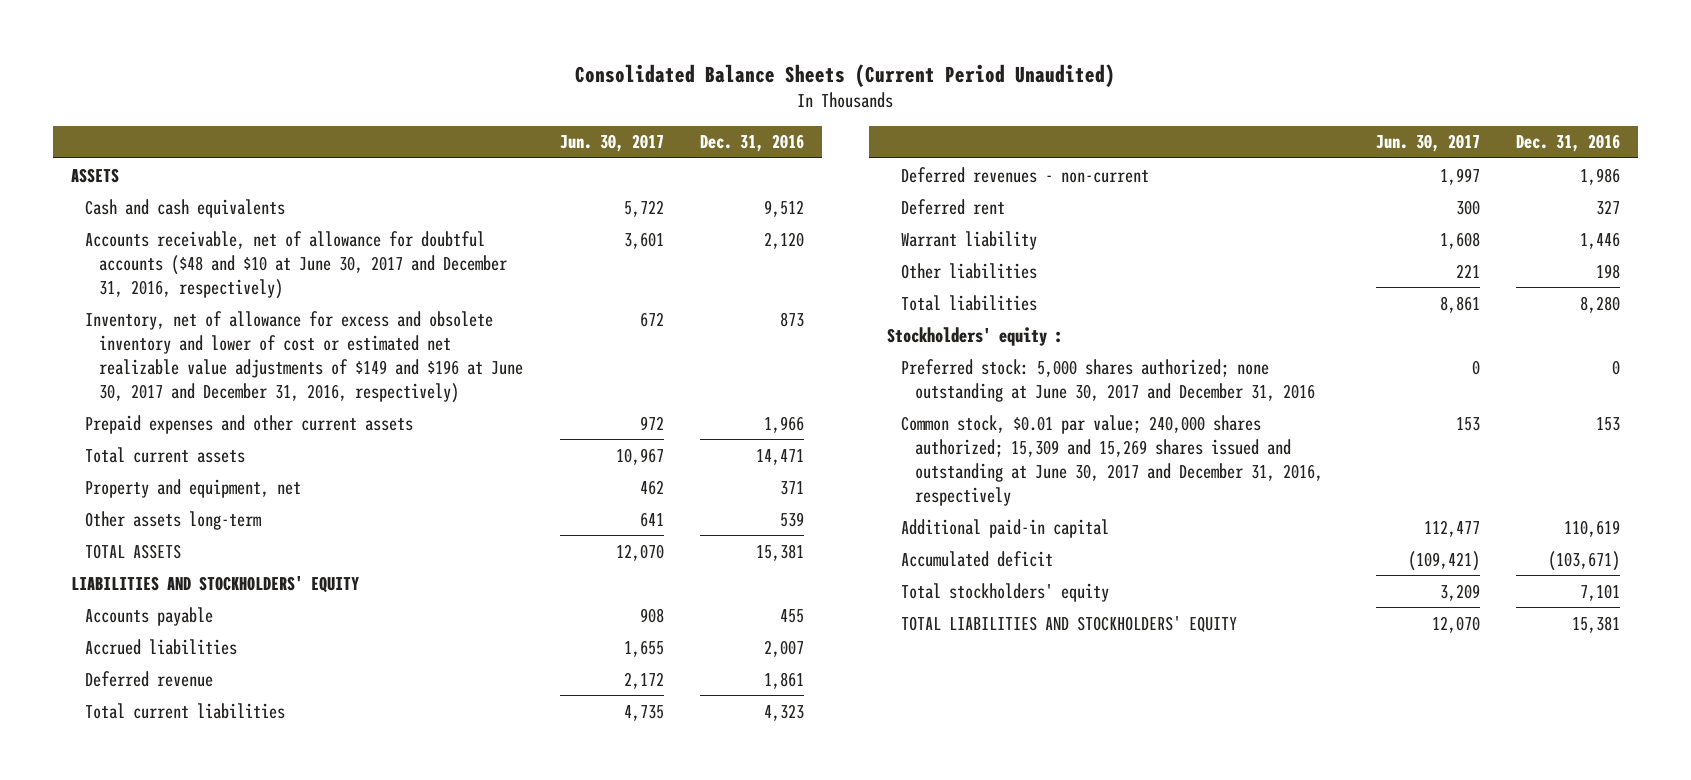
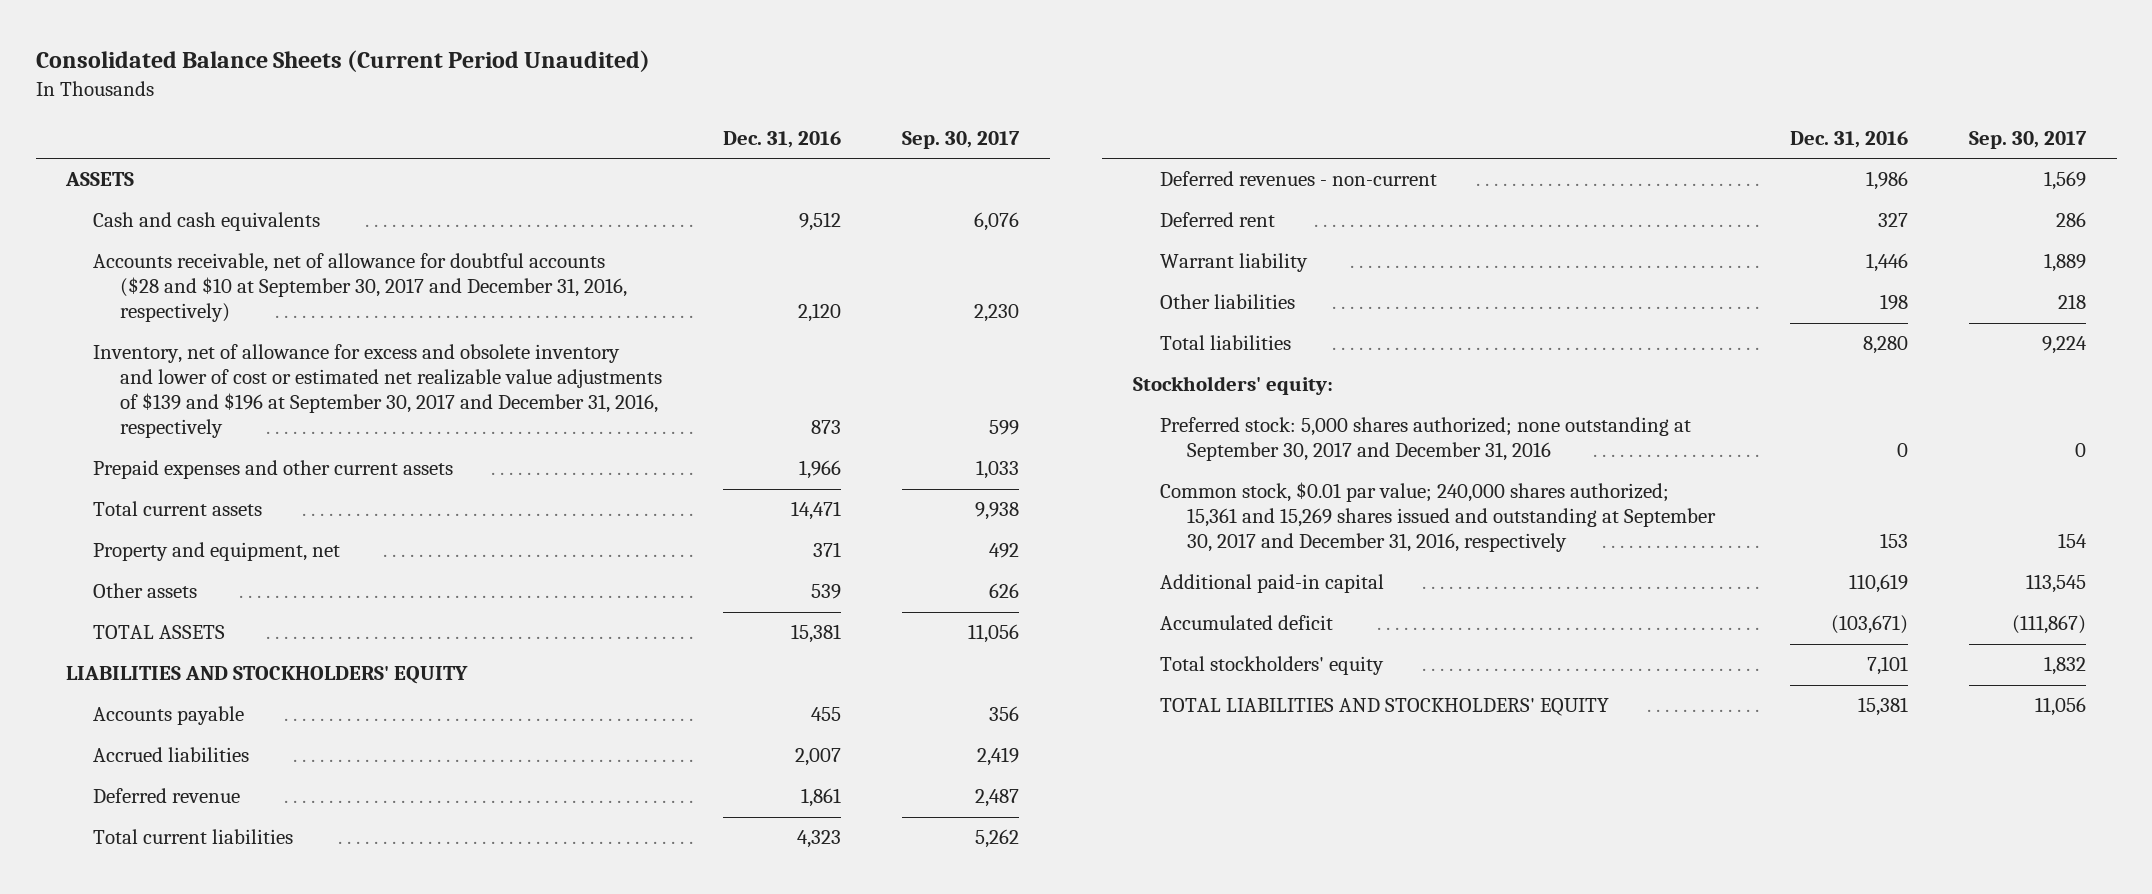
- | Jun. 30, 2017 | Dec. 31, 2016
+ | Dec. 31, 2016 | Sep. 30, 2017
- Accounts receivable, net of allowance for doubtful accounts ($48 and $10 at June 30, 2017 and December 31, 2016, respectively) | 3,601 | 2,120
- Inventory, net of allowance for excess and obsolete inventory and lower of cost or estimated net realizable value adjustments of $149 and $196 at June 30, 2017 and December 31, 2016, respectively) | 672 | 873
+ Accounts receivable, net of allowance for doubtful accounts ($28 and $10 at September 30, 2017 and December 31, 2016, respectively) | 2,120 | 2,230
+ Inventory, net of allowance for excess and obsolete inventory and lower of cost or estimated net realizable value adjustments of $139 and $196 at September 30, 2017 and December 31, 2016, respectively | 873 | 599
- Other assets long-term | 641 | 539
+ Other assets | 539 | 626
- Stockholders' equity :
- Preferred stock: 5,000 shares authorized; none outstanding at June 30, 2017 and December 31, 2016 | 0 | 0
- Common stock, $0.01 par value; 240,000 shares authorized; 15,309 and 15,269 shares issued and outstanding at June 30, 2017 and December 31, 2016, respectively | 153 | 153
+ Stockholders' equity:
+ Preferred stock: 5,000 shares authorized; none outstanding at September 30, 2017 and December 31, 2016 | 0 | 0
+ Common stock, $0.01 par value; 240,000 shares authorized; 15,361 and 15,269 shares issued and outstanding at September 30, 2017 and December 31, 2016, respectively | 153 | 154

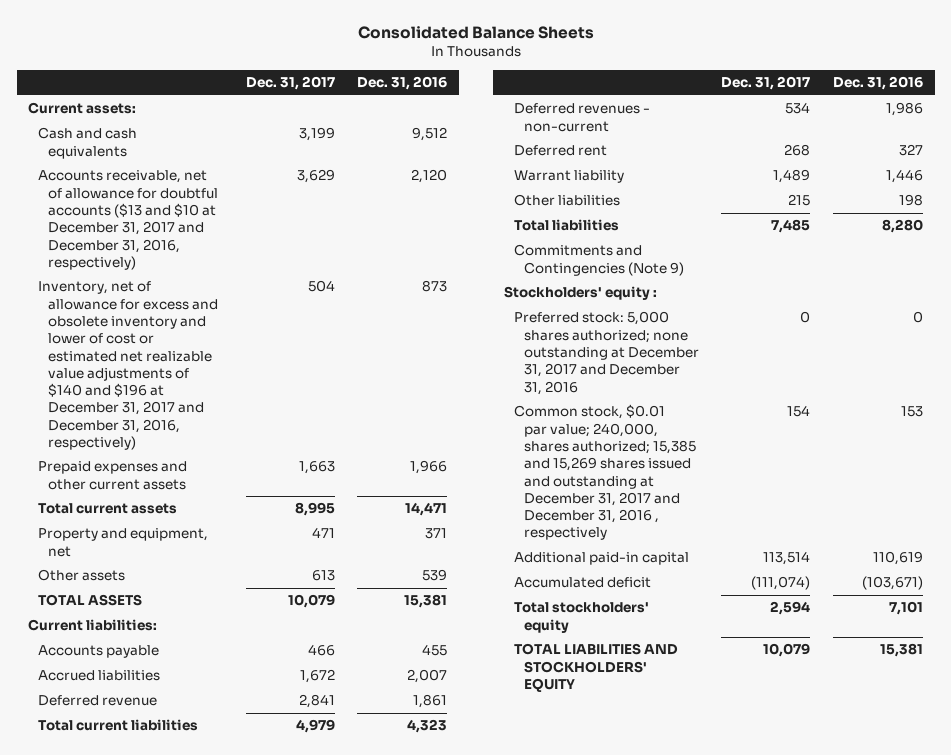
- Consolidated Balance Sheets (Current Period Unaudited)
+ Consolidated Balance Sheets
- | Dec. 31, 2016 | Sep. 30, 2017
+ | Dec. 31, 2017 | Dec. 31, 2016
- ASSETS
+ Current assets:
- Accounts receivable, net of allowance for doubtful accounts ($28 and $10 at September 30, 2017 and December 31, 2016, respectively) | 2,120 | 2,230
- Inventory, net of allowance for excess and obsolete inventory and lower of cost or estimated net realizable value adjustments of $139 and $196 at September 30, 2017 and December 31, 2016, respectively | 873 | 599
+ Accounts receivable, net of allowance for doubtful accounts ($13 and $10 at December 31, 2017 and December 31, 2016, respectively) | 3,629 | 2,120
+ Inventory, net of allowance for excess and obsolete inventory and lower of cost or estimated net realizable value adjustments of $140 and $196 at December 31, 2017 and December 31, 2016, respectively) | 504 | 873
- LIABILITIES AND STOCKHOLDERS' EQUITY
+ Current liabilities:
- Stockholders' equity:
- Preferred stock: 5,000 shares authorized; none outstanding at September 30, 2017 and December 31, 2016 | 0 | 0
- Common stock, $0.01 par value; 240,000 shares authorized; 15,361 and 15,269 shares issued and outstanding at September 30, 2017 and December 31, 2016, respectively | 153 | 154
+ Commitments and Contingencies (Note 9)
+ Stockholders' equity :
+ Preferred stock: 5,000 shares authorized; none outstanding at December 31, 2017 and December 31, 2016 | 0 | 0
+ Common stock, $0.01 par value; 240,000, shares authorized; 15,385 and 15,269 shares issued and outstanding at December 31, 2017 and December 31, 2016 , respectively | 154 | 153

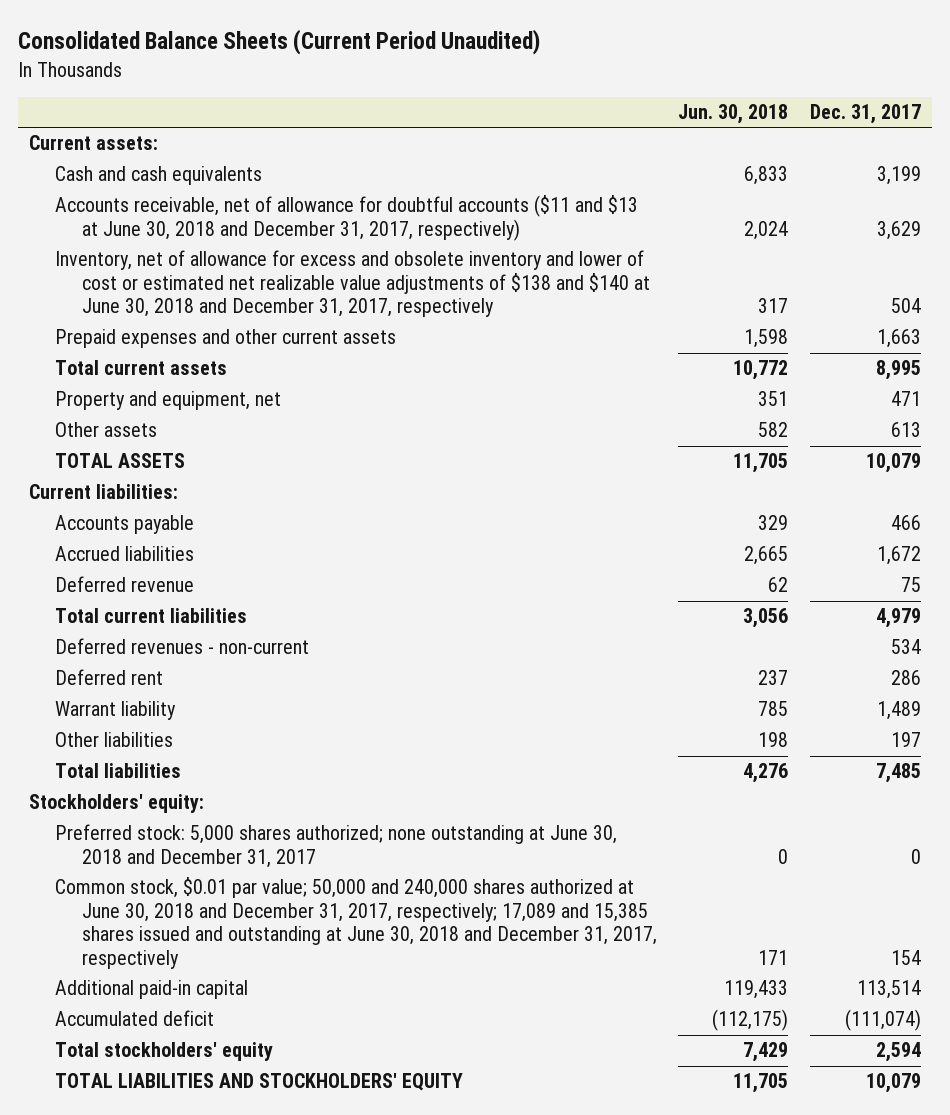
- Consolidated Balance Sheets
+ Consolidated Balance Sheets (Current Period Unaudited)
- | Dec. 31, 2017 | Dec. 31, 2016
+ | Jun. 30, 2018 | Dec. 31, 2017
- Accounts receivable, net of allowance for doubtful accounts ($13 and $10 at December 31, 2017 and December 31, 2016, respectively) | 3,629 | 2,120
- Inventory, net of allowance for excess and obsolete inventory and lower of cost or estimated net realizable value adjustments of $140 and $196 at December 31, 2017 and December 31, 2016, respectively) | 504 | 873
+ Accounts receivable, net of allowance for doubtful accounts ($11 and $13 at June 30, 2018 and December 31, 2017, respectively) | 2,024 | 3,629
+ Inventory, net of allowance for excess and obsolete inventory and lower of cost or estimated net realizable value adjustments of $138 and $140 at June 30, 2018 and December 31, 2017, respectively | 317 | 504
- Deferred revenue | 2,841 | 1,861
+ Deferred revenue | 62 | 75
- Deferred rent | 268 | 327
+ Deferred rent | 237 | 286
- Other liabilities | 215 | 198
+ Other liabilities | 198 | 197
- Commitments and Contingencies (Note 9)
- Stockholders' equity :
- Preferred stock: 5,000 shares authorized; none outstanding at December 31, 2017 and December 31, 2016 | 0 | 0
- Common stock, $0.01 par value; 240,000, shares authorized; 15,385 and 15,269 shares issued and outstanding at December 31, 2017 and December 31, 2016 , respectively | 154 | 153
+ Stockholders' equity:
+ Preferred stock: 5,000 shares authorized; none outstanding at June 30, 2018 and December 31, 2017 | 0 | 0
+ Common stock, $0.01 par value; 50,000 and 240,000 shares authorized at June 30, 2018 and December 31, 2017, respectively; 17,089 and 15,385 shares issued and outstanding at June 30, 2018 and December 31, 2017, respectively | 171 | 154

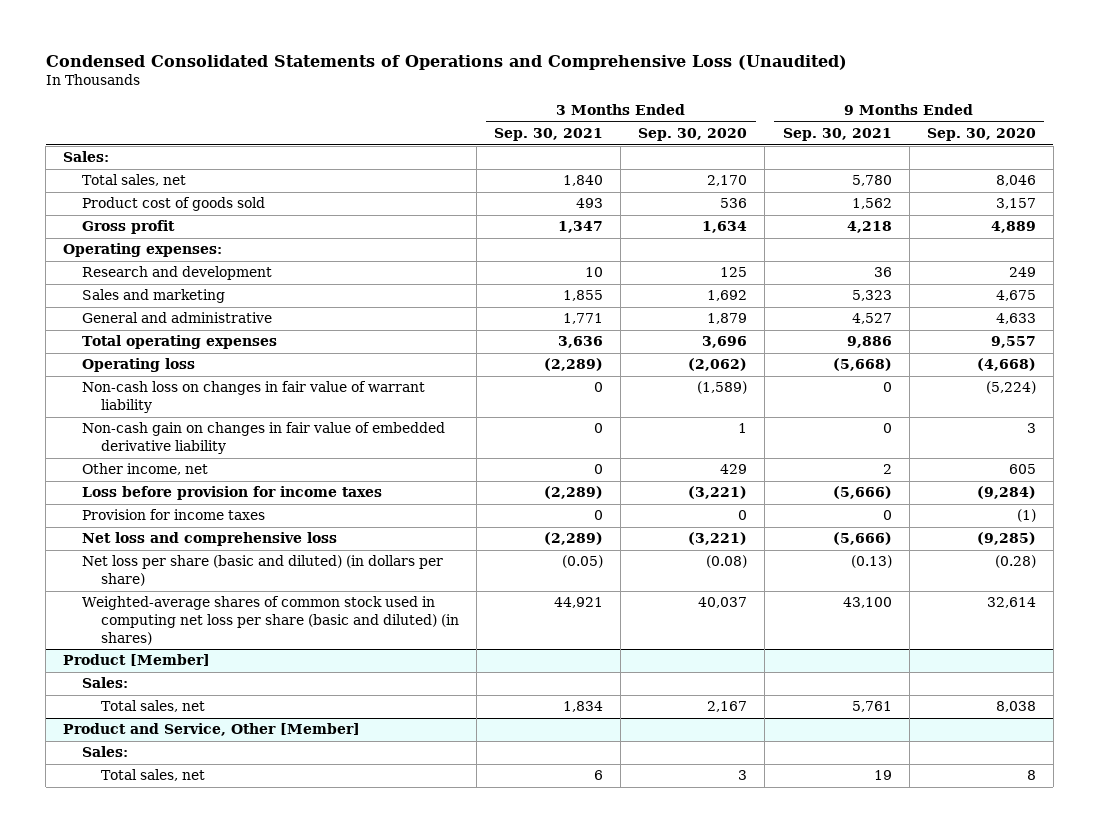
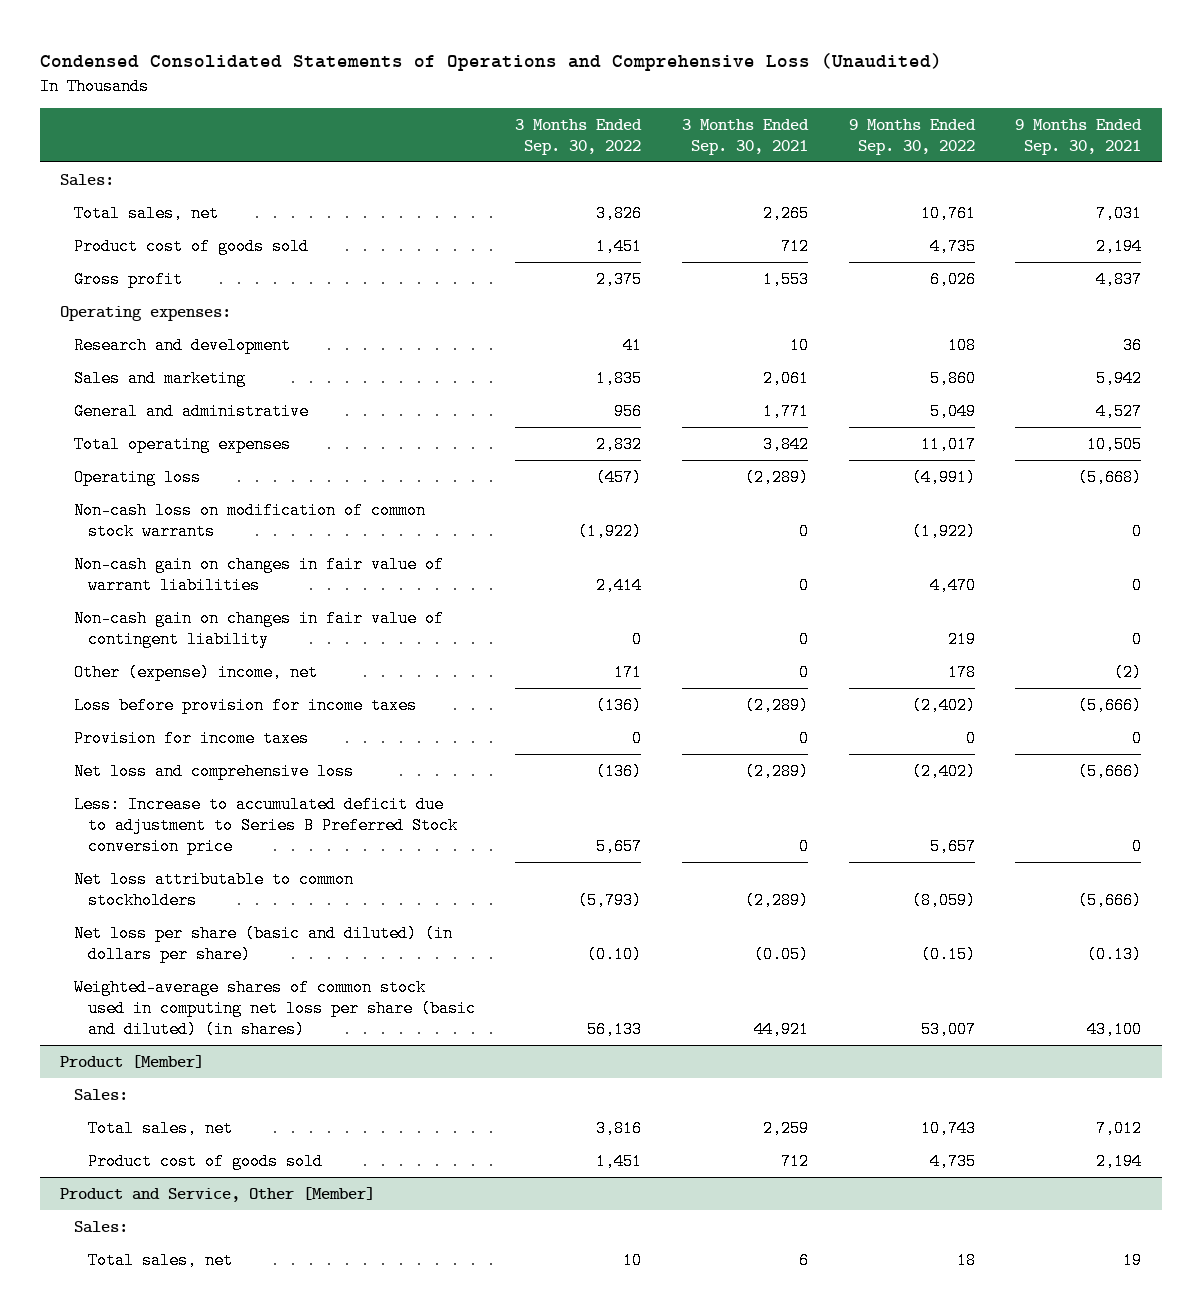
- | 3 Months Ended Sep. 30, 2021 | 3 Months Ended Sep. 30, 2020 | 9 Months Ended Sep. 30, 2021 | 9 Months Ended Sep. 30, 2020
+ | 3 Months Ended Sep. 30, 2022 | 3 Months Ended Sep. 30, 2021 | 9 Months Ended Sep. 30, 2022 | 9 Months Ended Sep. 30, 2021
- Total sales, net | 1,840 | 2,170 | 5,780 | 8,046
- Product cost of goods sold | 493 | 536 | 1,562 | 3,157
- Gross profit | 1,347 | 1,634 | 4,218 | 4,889
+ Total sales, net | 3,826 | 2,265 | 10,761 | 7,031
+ Product cost of goods sold | 1,451 | 712 | 4,735 | 2,194
+ Gross profit | 2,375 | 1,553 | 6,026 | 4,837
- Sales and marketing | 1,855 | 1,692 | 5,323 | 4,675
+ Sales and marketing | 1,835 | 2,061 | 5,860 | 5,942
- Total operating expenses | 3,636 | 3,696 | 9,886 | 9,557
+ Total operating expenses | 2,832 | 3,842 | 11,017 | 10,505
- Non-cash loss on changes in fair value of warrant liability | 0 | (1,589) | 0 | (5,224)
- Non-cash gain on changes in fair value of embedded derivative liability | 0 | 1 | 0 | 3
- Other income, net | 0 | 429 | 2 | 605
+ Non-cash loss on modification of common stock warrants | (1,922) | 0 | (1,922) | 0
+ Non-cash gain on changes in fair value of warrant liabilities | 2,414 | 0 | 4,470 | 0
+ Non-cash gain on changes in fair value of contingent liability | 0 | 0 | 219 | 0
+ Other (expense) income, net | 171 | 0 | 178 | (2)
+ Less: Increase to accumulated deficit due to adjustment to Series B Preferred Stock conversion price | 5,657 | 0 | 5,657 | 0
+ Net loss attributable to common stockholders | (5,793) | (2,289) | (8,059) | (5,666)
@ Product [Member]
- Total sales, net | 1,834 | 2,167 | 5,761 | 8,038
+ Total sales, net | 3,816 | 2,259 | 10,743 | 7,012
+ Product cost of goods sold | 1,451 | 712 | 4,735 | 2,194

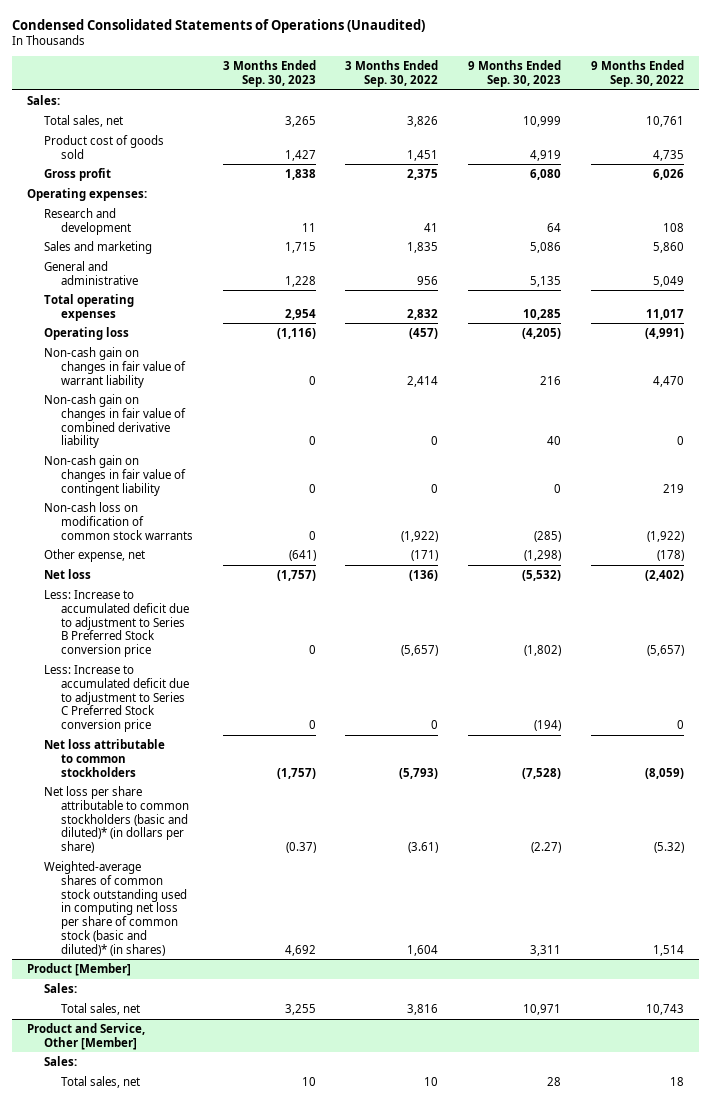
- Condensed Consolidated Statements of Operations and Comprehensive Loss (Unaudited)
+ Condensed Consolidated Statements of Operations (Unaudited)
- | 3 Months Ended Sep. 30, 2022 | 3 Months Ended Sep. 30, 2021 | 9 Months Ended Sep. 30, 2022 | 9 Months Ended Sep. 30, 2021
+ | 3 Months Ended Sep. 30, 2023 | 3 Months Ended Sep. 30, 2022 | 9 Months Ended Sep. 30, 2023 | 9 Months Ended Sep. 30, 2022
- Non-cash gain on changes in fair value of warrant liabilities | 2,414 | 0 | 4,470 | 0
+ Non-cash gain on changes in fair value of warrant liability | 0 | 2,414 | 216 | 4,470
+ Non-cash gain on changes in fair value of combined derivative liability | 0 | 0 | 40 | 0
- Other (expense) income, net | 171 | 0 | 178 | (2)
- Loss before provision for income taxes | (136) | (2,289) | (2,402) | (5,666)
- Provision for income taxes | 0 | 0 | 0 | 0
- Net loss and comprehensive loss | (136) | (2,289) | (2,402) | (5,666)
- Less: Increase to accumulated deficit due to adjustment to Series B Preferred Stock conversion price | 5,657 | 0 | 5,657 | 0
moved down: Non-cash loss on modification of common stock warrants | 0 | (1,922) | (285) | (1,922)
+ Other expense, net | (641) | (171) | (1,298) | (178)
+ Net loss | (1,757) | (136) | (5,532) | (2,402)
+ Less: Increase to accumulated deficit due to adjustment to Series B Preferred Stock conversion price | 0 | (5,657) | (1,802) | (5,657)
+ Less: Increase to accumulated deficit due to adjustment to Series C Preferred Stock conversion price | 0 | 0 | (194) | 0
- Net loss per share (basic and diluted) (in dollars per share) | (0.10) | (0.05) | (0.15) | (0.13)
- Weighted-average shares of common stock used in computing net loss per share (basic and diluted) (in shares) | 56,133 | 44,921 | 53,007 | 43,100
+ Net loss per share attributable to common stockholders (basic and diluted)* (in dollars per share) | (0.37) | (3.61) | (2.27) | (5.32)
+ Weighted-average shares of common stock outstanding used in computing net loss per share of common stock (basic and diluted)* (in shares) | 4,692 | 1,604 | 3,311 | 1,514
@ Product [Member]
- Product cost of goods sold | 1,451 | 712 | 4,735 | 2,194

